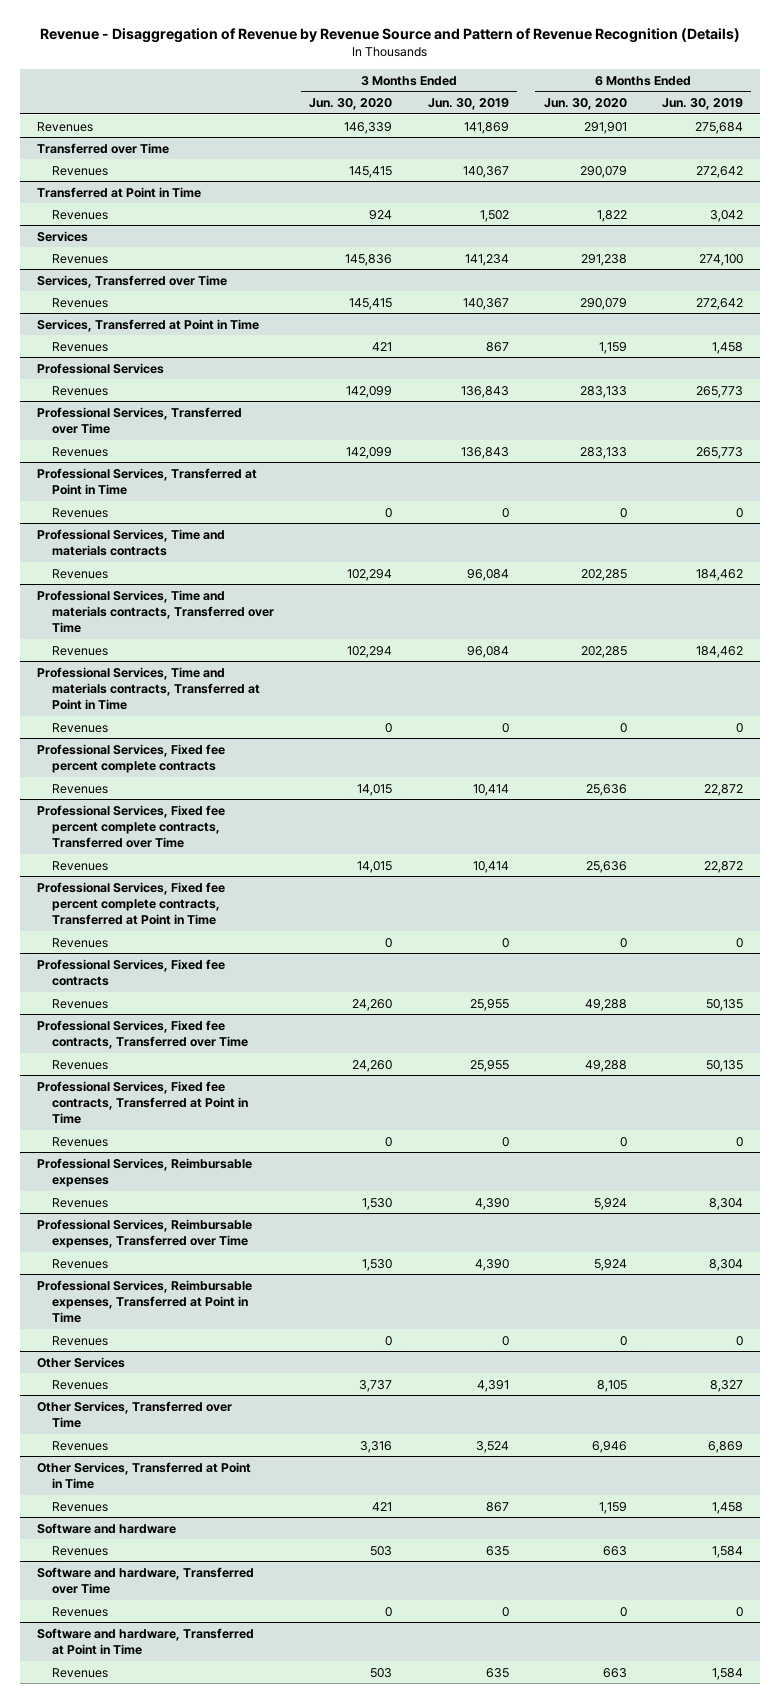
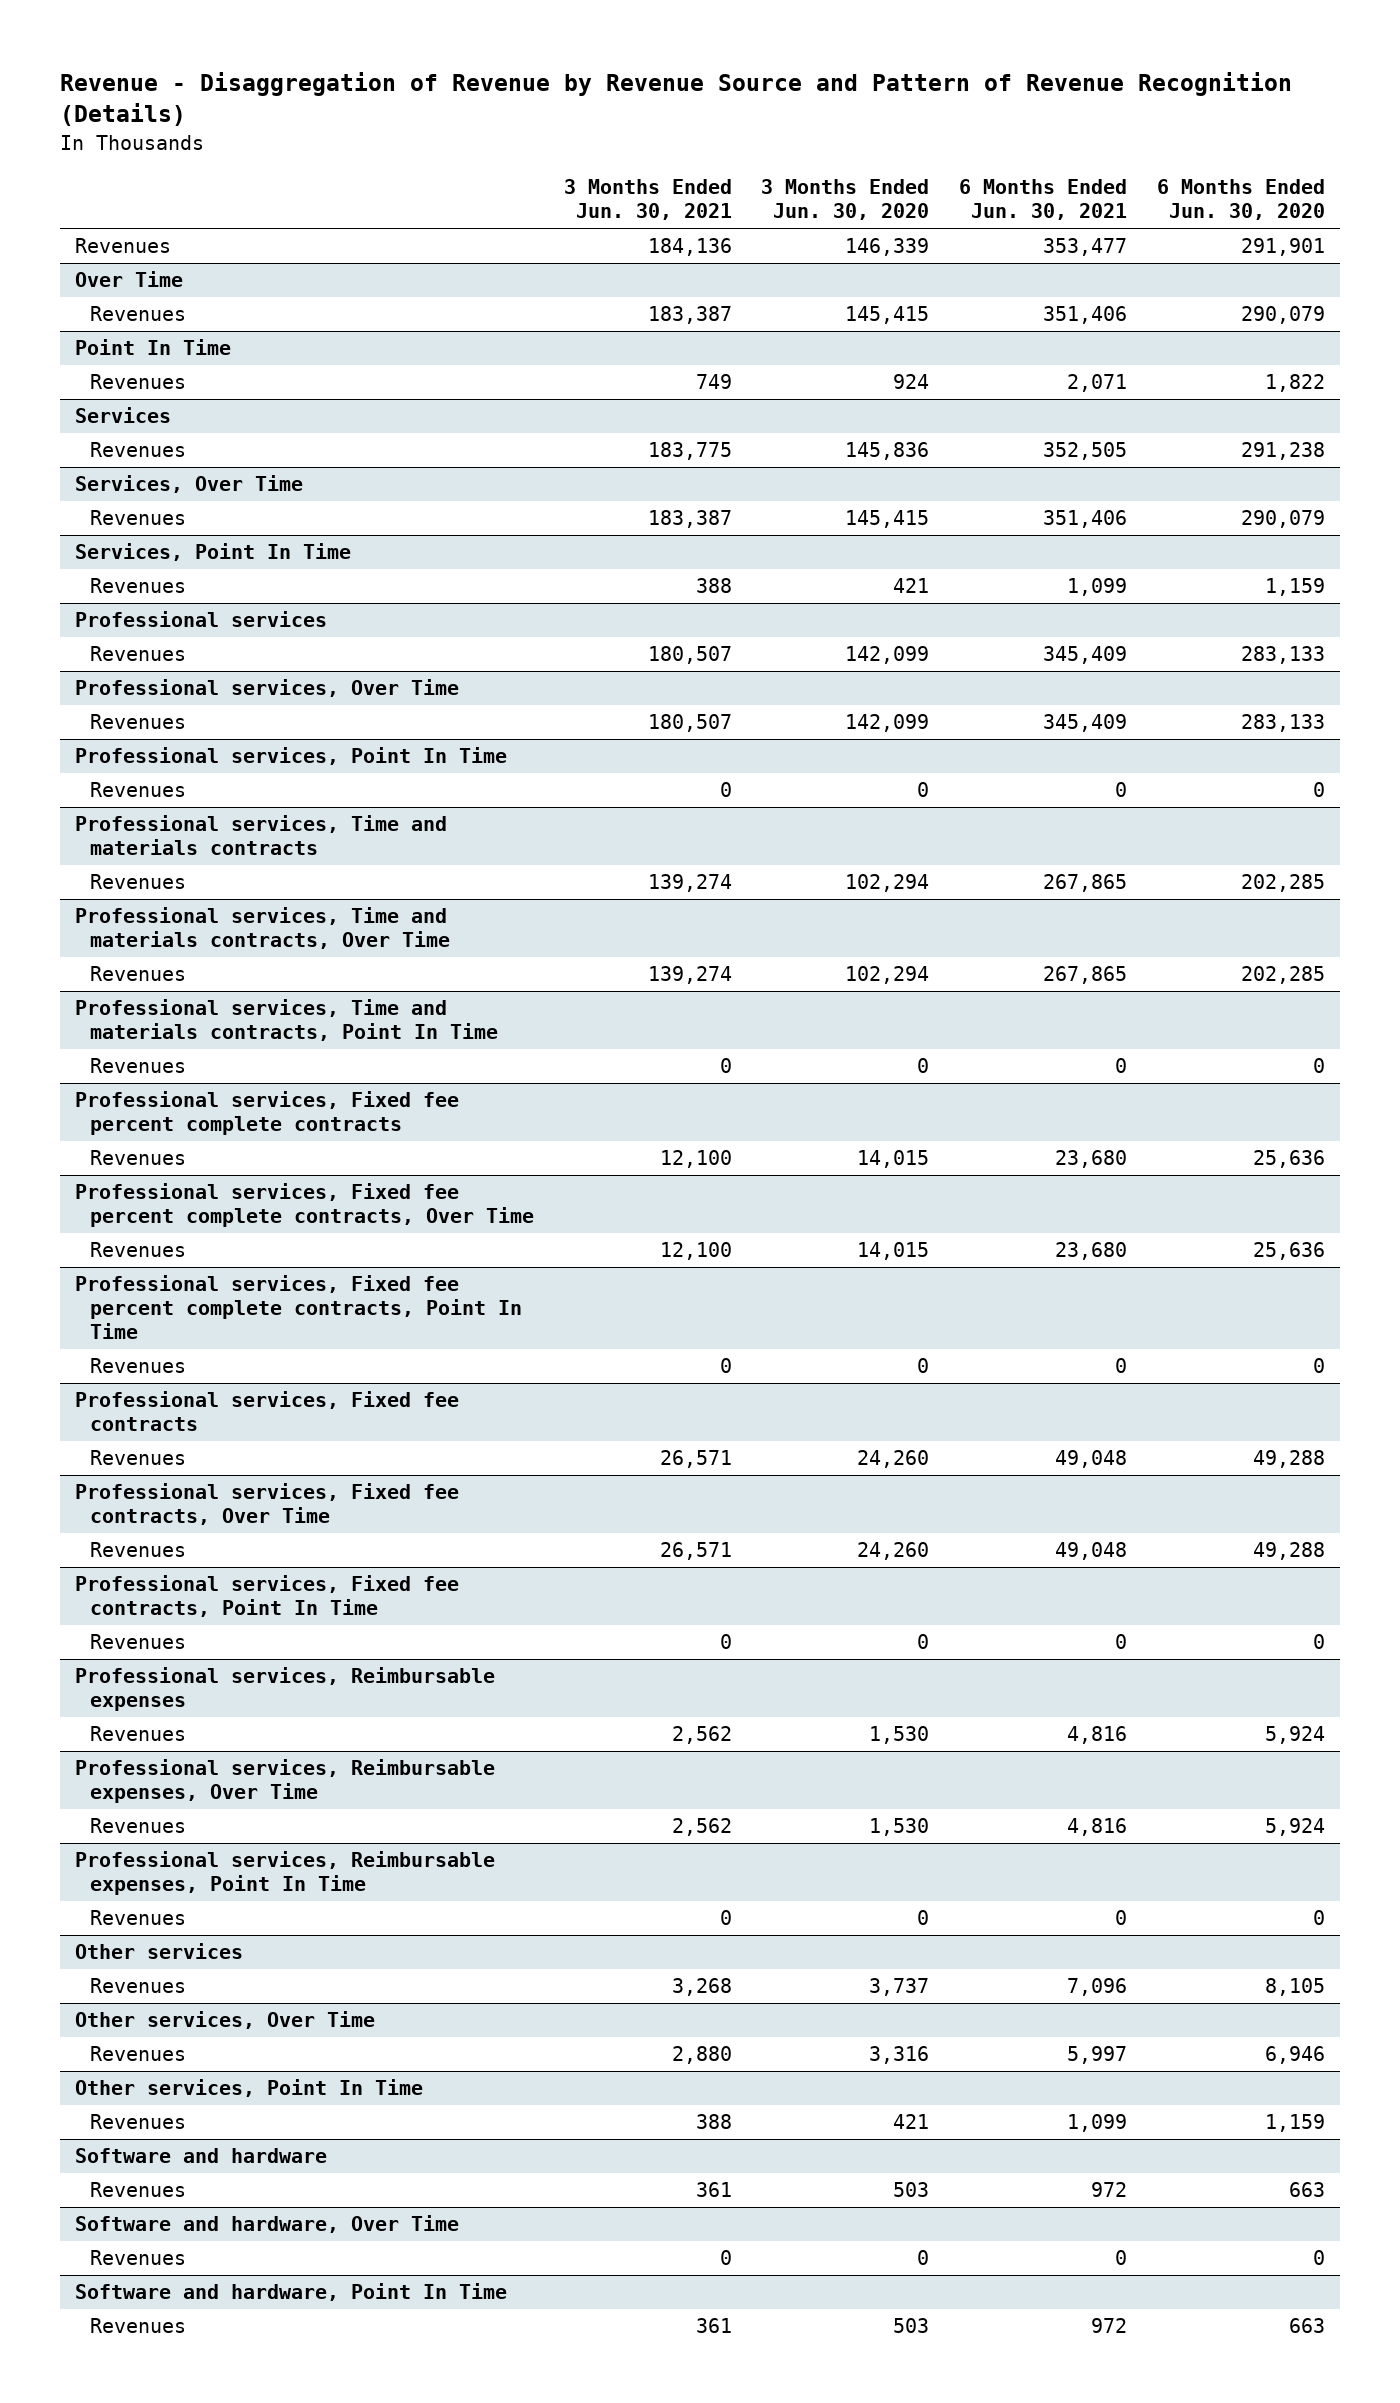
- | 3 Months Ended Jun. 30, 2020 | 3 Months Ended Jun. 30, 2019 | 6 Months Ended Jun. 30, 2020 | 6 Months Ended Jun. 30, 2019
+ | 3 Months Ended Jun. 30, 2021 | 3 Months Ended Jun. 30, 2020 | 6 Months Ended Jun. 30, 2021 | 6 Months Ended Jun. 30, 2020
- Transferred over Time
+ Over Time
- Transferred at Point in Time
+ Point In Time
- Services, Transferred over Time
+ Services, Over Time
- Services, Transferred at Point in Time
+ Services, Point In Time
- Professional Services
+ Professional services
- Professional Services, Transferred over Time
+ Professional services, Over Time
- Professional Services, Transferred at Point in Time
+ Professional services, Point In Time
- Professional Services, Time and materials contracts
+ Professional services, Time and materials contracts
- Professional Services, Time and materials contracts, Transferred over Time
+ Professional services, Time and materials contracts, Over Time
- Professional Services, Time and materials contracts, Transferred at Point in Time
+ Professional services, Time and materials contracts, Point In Time
- Professional Services, Fixed fee percent complete contracts
+ Professional services, Fixed fee percent complete contracts
- Professional Services, Fixed fee percent complete contracts, Transferred over Time
+ Professional services, Fixed fee percent complete contracts, Over Time
- Professional Services, Fixed fee percent complete contracts, Transferred at Point in Time
+ Professional services, Fixed fee percent complete contracts, Point In Time
- Professional Services, Fixed fee contracts
+ Professional services, Fixed fee contracts
- Professional Services, Fixed fee contracts, Transferred over Time
+ Professional services, Fixed fee contracts, Over Time
- Professional Services, Fixed fee contracts, Transferred at Point in Time
+ Professional services, Fixed fee contracts, Point In Time
- Professional Services, Reimbursable expenses
+ Professional services, Reimbursable expenses
- Professional Services, Reimbursable expenses, Transferred over Time
+ Professional services, Reimbursable expenses, Over Time
- Professional Services, Reimbursable expenses, Transferred at Point in Time
+ Professional services, Reimbursable expenses, Point In Time
- Other Services
+ Other services
- Other Services, Transferred over Time
+ Other services, Over Time
- Other Services, Transferred at Point in Time
+ Other services, Point In Time
- Software and hardware, Transferred over Time
+ Software and hardware, Over Time
- Software and hardware, Transferred at Point in Time
+ Software and hardware, Point In Time

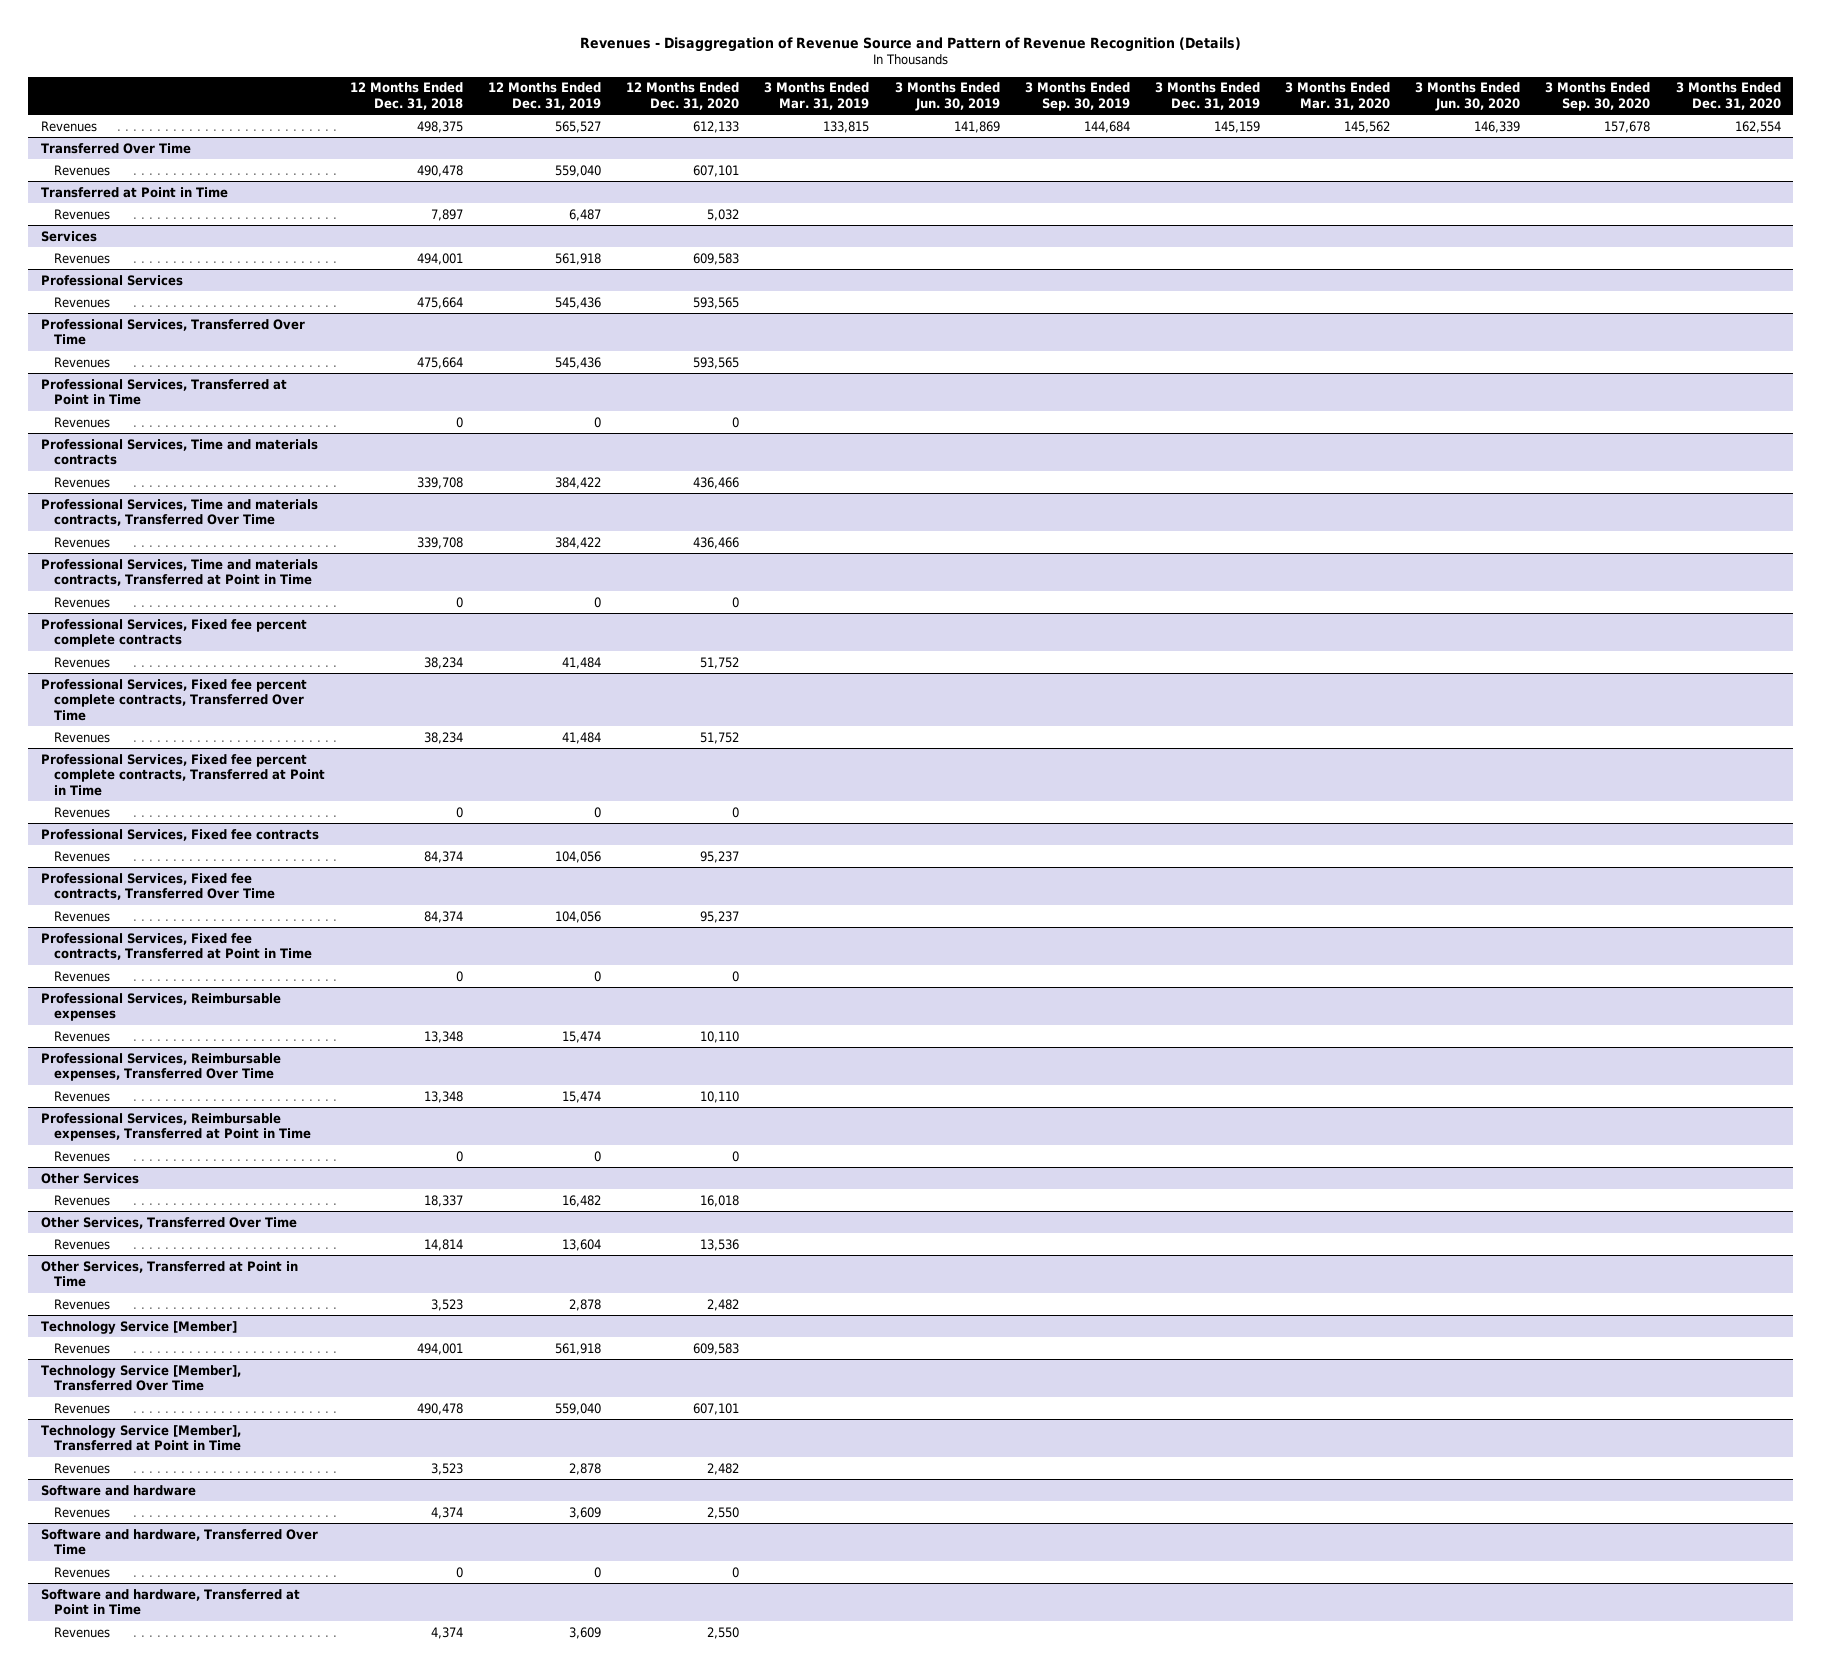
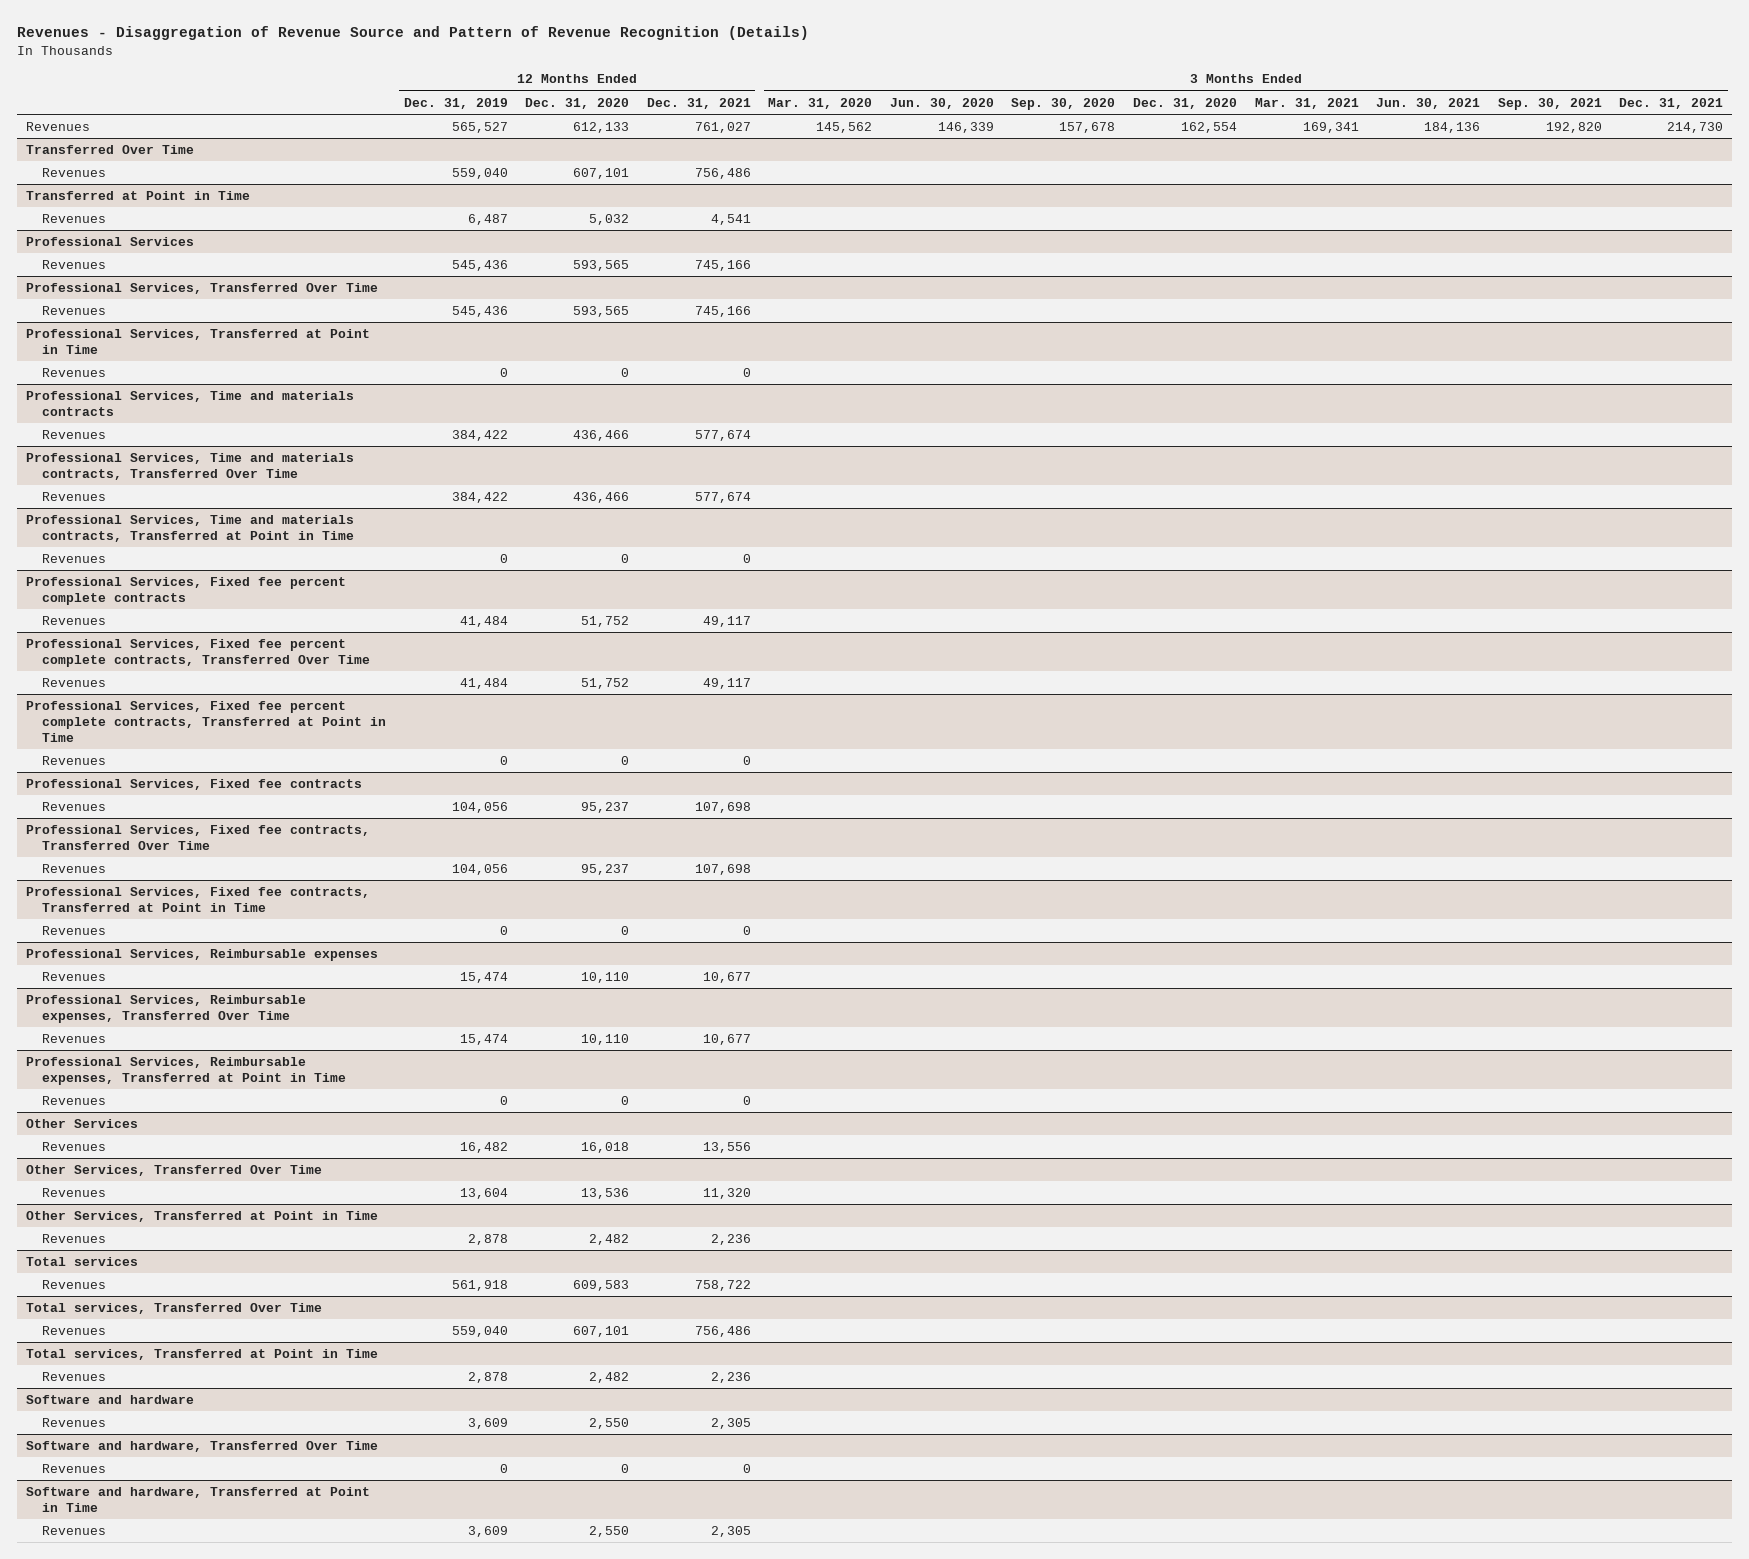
- | 12 Months Ended Dec. 31, 2018 | 12 Months Ended Dec. 31, 2019 | 12 Months Ended Dec. 31, 2020 | 3 Months Ended Mar. 31, 2019 | 3 Months Ended Jun. 30, 2019 | 3 Months Ended Sep. 30, 2019 | 3 Months Ended Dec. 31, 2019 | 3 Months Ended Mar. 31, 2020 | 3 Months Ended Jun. 30, 2020 | 3 Months Ended Sep. 30, 2020 | 3 Months Ended Dec. 31, 2020
+ | 12 Months Ended Dec. 31, 2019 | 12 Months Ended Dec. 31, 2020 | 12 Months Ended Dec. 31, 2021 | 3 Months Ended Mar. 31, 2020 | 3 Months Ended Jun. 30, 2020 | 3 Months Ended Sep. 30, 2020 | 3 Months Ended Dec. 31, 2020 | 3 Months Ended Mar. 31, 2021 | 3 Months Ended Jun. 30, 2021 | 3 Months Ended Sep. 30, 2021 | 3 Months Ended Dec. 31, 2021
- Services
- Revenues | 494,001 | 561,918 | 609,583 | | | | | | | |
- Technology Service [Member]
+ Total services
- Technology Service [Member], Transferred Over Time
+ Total services, Transferred Over Time
- Technology Service [Member], Transferred at Point in Time
+ Total services, Transferred at Point in Time

